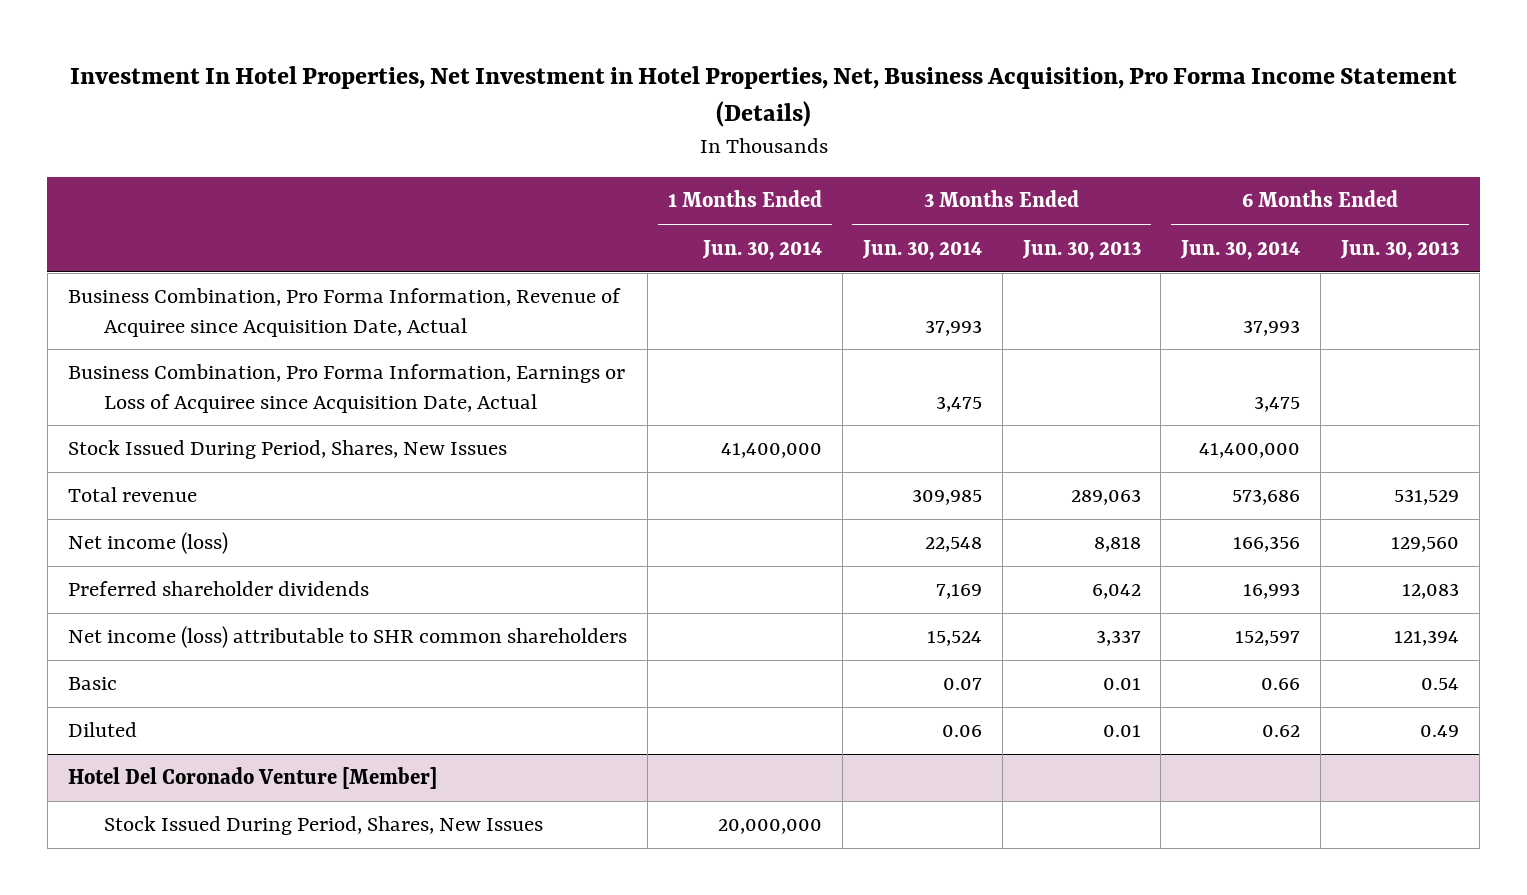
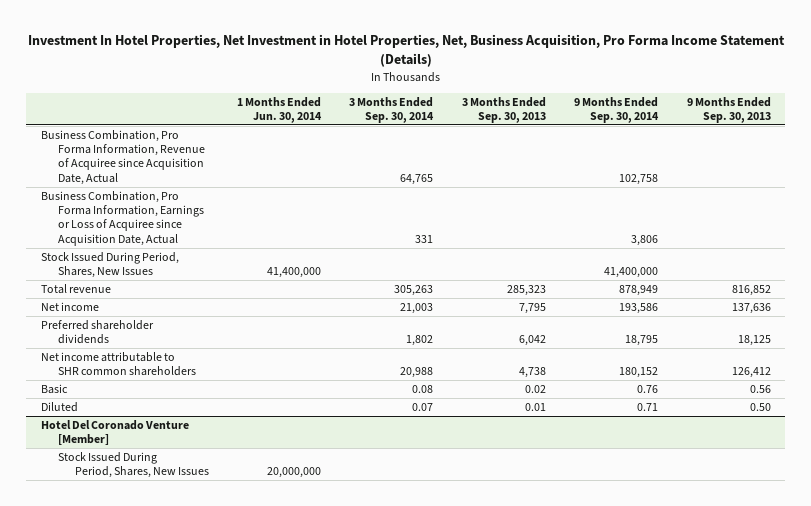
- | 1 Months Ended Jun. 30, 2014 | 3 Months Ended Jun. 30, 2014 | 3 Months Ended Jun. 30, 2013 | 6 Months Ended Jun. 30, 2014 | 6 Months Ended Jun. 30, 2013
+ | 1 Months Ended Jun. 30, 2014 | 3 Months Ended Sep. 30, 2014 | 3 Months Ended Sep. 30, 2013 | 9 Months Ended Sep. 30, 2014 | 9 Months Ended Sep. 30, 2013
- Net income (loss) | | 22,548 | 8,818 | 166,356 | 129,560
+ Net income | | 21,003 | 7,795 | 193,586 | 137,636
- Net income (loss) attributable to SHR common shareholders | | 15,524 | 3,337 | 152,597 | 121,394
+ Net income attributable to SHR common shareholders | | 20,988 | 4,738 | 180,152 | 126,412

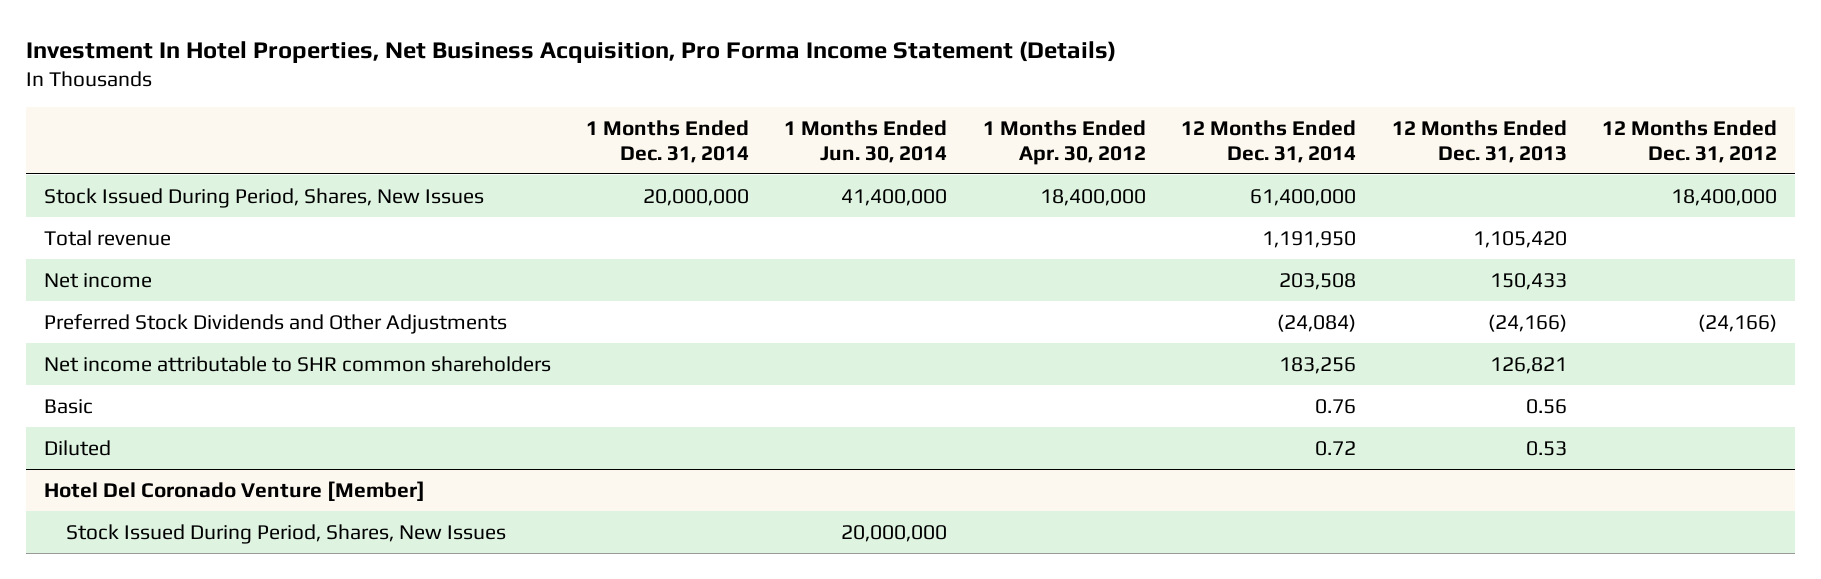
- Investment In Hotel Properties, Net Investment in Hotel Properties, Net, Business Acquisition, Pro Forma Income Statement (Details)
+ Investment In Hotel Properties, Net Business Acquisition, Pro Forma Income Statement (Details)
- | 1 Months Ended Jun. 30, 2014 | 3 Months Ended Sep. 30, 2014 | 3 Months Ended Sep. 30, 2013 | 9 Months Ended Sep. 30, 2014 | 9 Months Ended Sep. 30, 2013
+ | 1 Months Ended Dec. 31, 2014 | 1 Months Ended Jun. 30, 2014 | 1 Months Ended Apr. 30, 2012 | 12 Months Ended Dec. 31, 2014 | 12 Months Ended Dec. 31, 2013 | 12 Months Ended Dec. 31, 2012
- Business Combination, Pro Forma Information, Revenue of Acquiree since Acquisition Date, Actual | | 64,765 | | 102,758 |
- Business Combination, Pro Forma Information, Earnings or Loss of Acquiree since Acquisition Date, Actual | | 331 | | 3,806 |
- Preferred shareholder dividends | | 1,802 | 6,042 | 18,795 | 18,125
+ Preferred Stock Dividends and Other Adjustments | | | | (24,084) | (24,166) | (24,166)

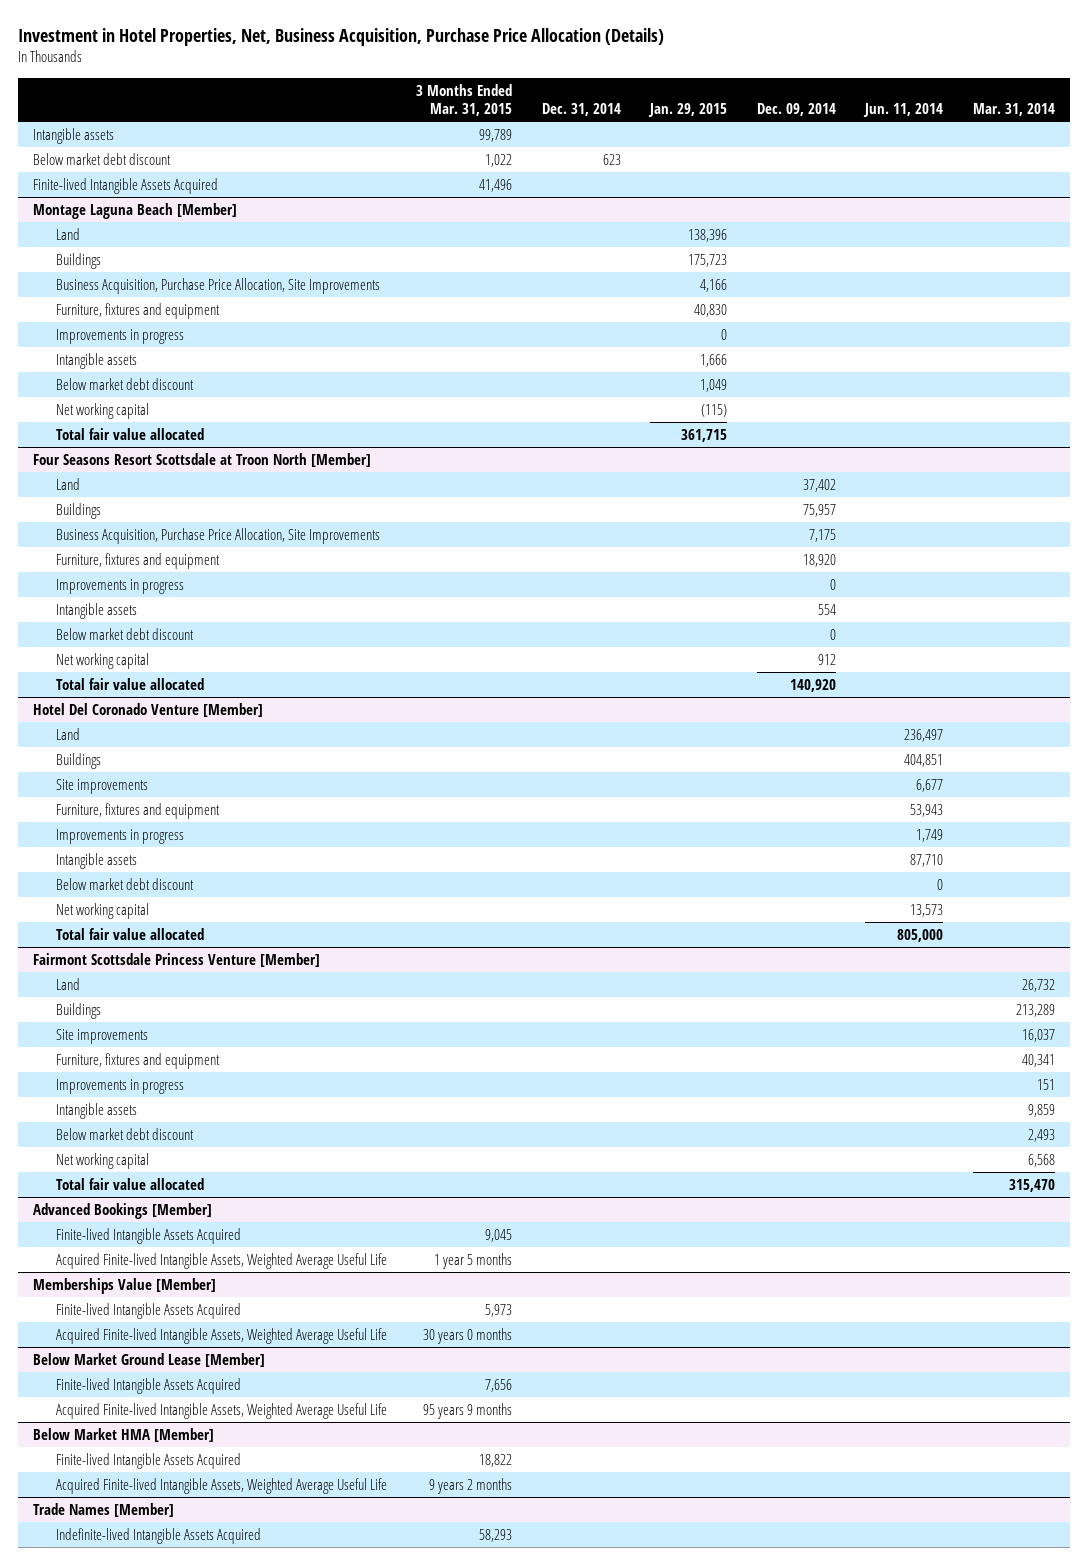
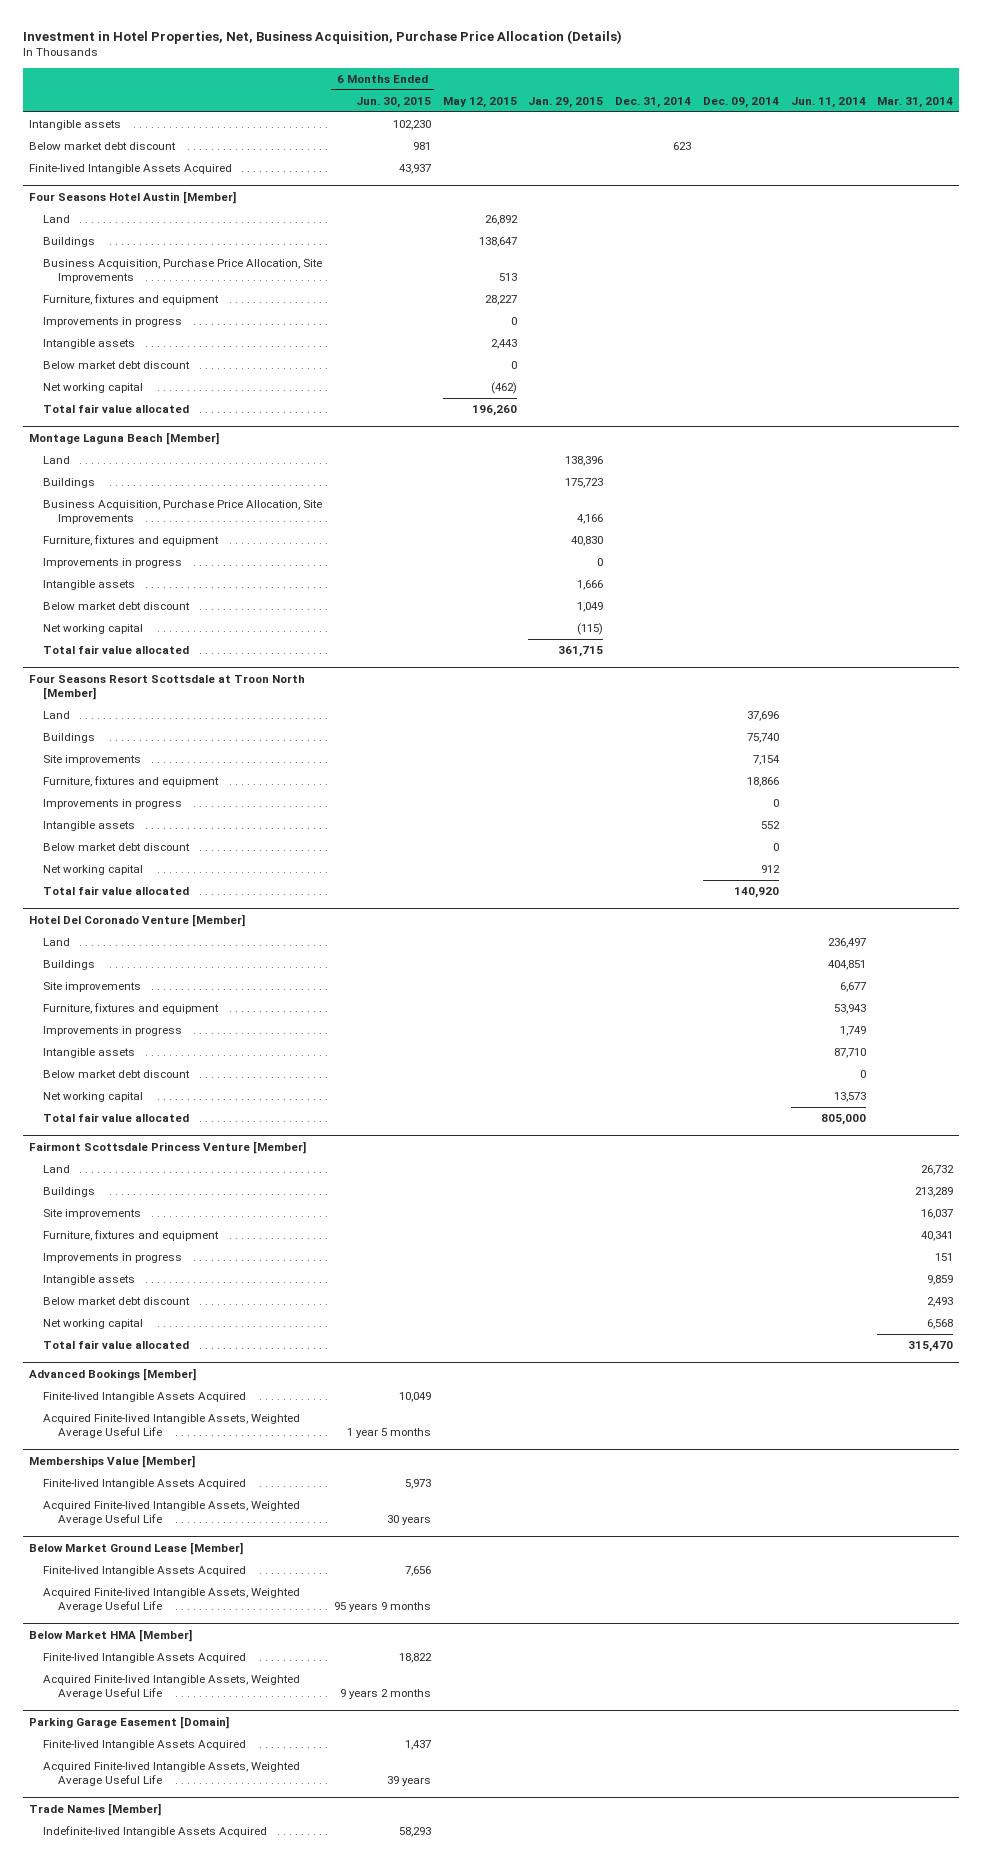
- | 3 Months Ended Mar. 31, 2015 | Dec. 31, 2014 | Jan. 29, 2015 | Dec. 09, 2014 | Jun. 11, 2014 | Mar. 31, 2014
+ | 6 Months Ended Jun. 30, 2015 | May 12, 2015 | Jan. 29, 2015 | Dec. 31, 2014 | Dec. 09, 2014 | Jun. 11, 2014 | Mar. 31, 2014
+ Four Seasons Hotel Austin [Member]
+ Land | | 26,892 | | | | |
+ Buildings | | 138,647 | | | | |
+ Business Acquisition, Purchase Price Allocation, Site Improvements | | 513 | | | | |
+ Furniture, fixtures and equipment | | 28,227 | | | | |
+ Improvements in progress | | 0 | | | | |
+ Intangible assets | | 2,443 | | | | |
+ Below market debt discount | | 0 | | | | |
+ Net working capital | | (462) | | | | |
+ Total fair value allocated | | 196,260 | | | | |
@ Four Seasons Resort Scottsdale at Troon North [Member]
- Land | | | | 37,402 | |
- Buildings | | | | 75,957 | |
- Business Acquisition, Purchase Price Allocation, Site Improvements | | | | 7,175 | |
- Furniture, fixtures and equipment | | | | 18,920 | |
+ Land | | | | | 37,696 | |
+ Buildings | | | | | 75,740 | |
+ Site improvements | | | | | 7,154 | |
+ Furniture, fixtures and equipment | | | | | 18,866 | |
- Intangible assets | | | | 554 | |
+ Intangible assets | | | | | 552 | |
+ Parking Garage Easement [Domain]
+ Finite-lived Intangible Assets Acquired | 1,437 | | | | | |
+ Acquired Finite-lived Intangible Assets, Weighted Average Useful Life | 39 years | | | | | |

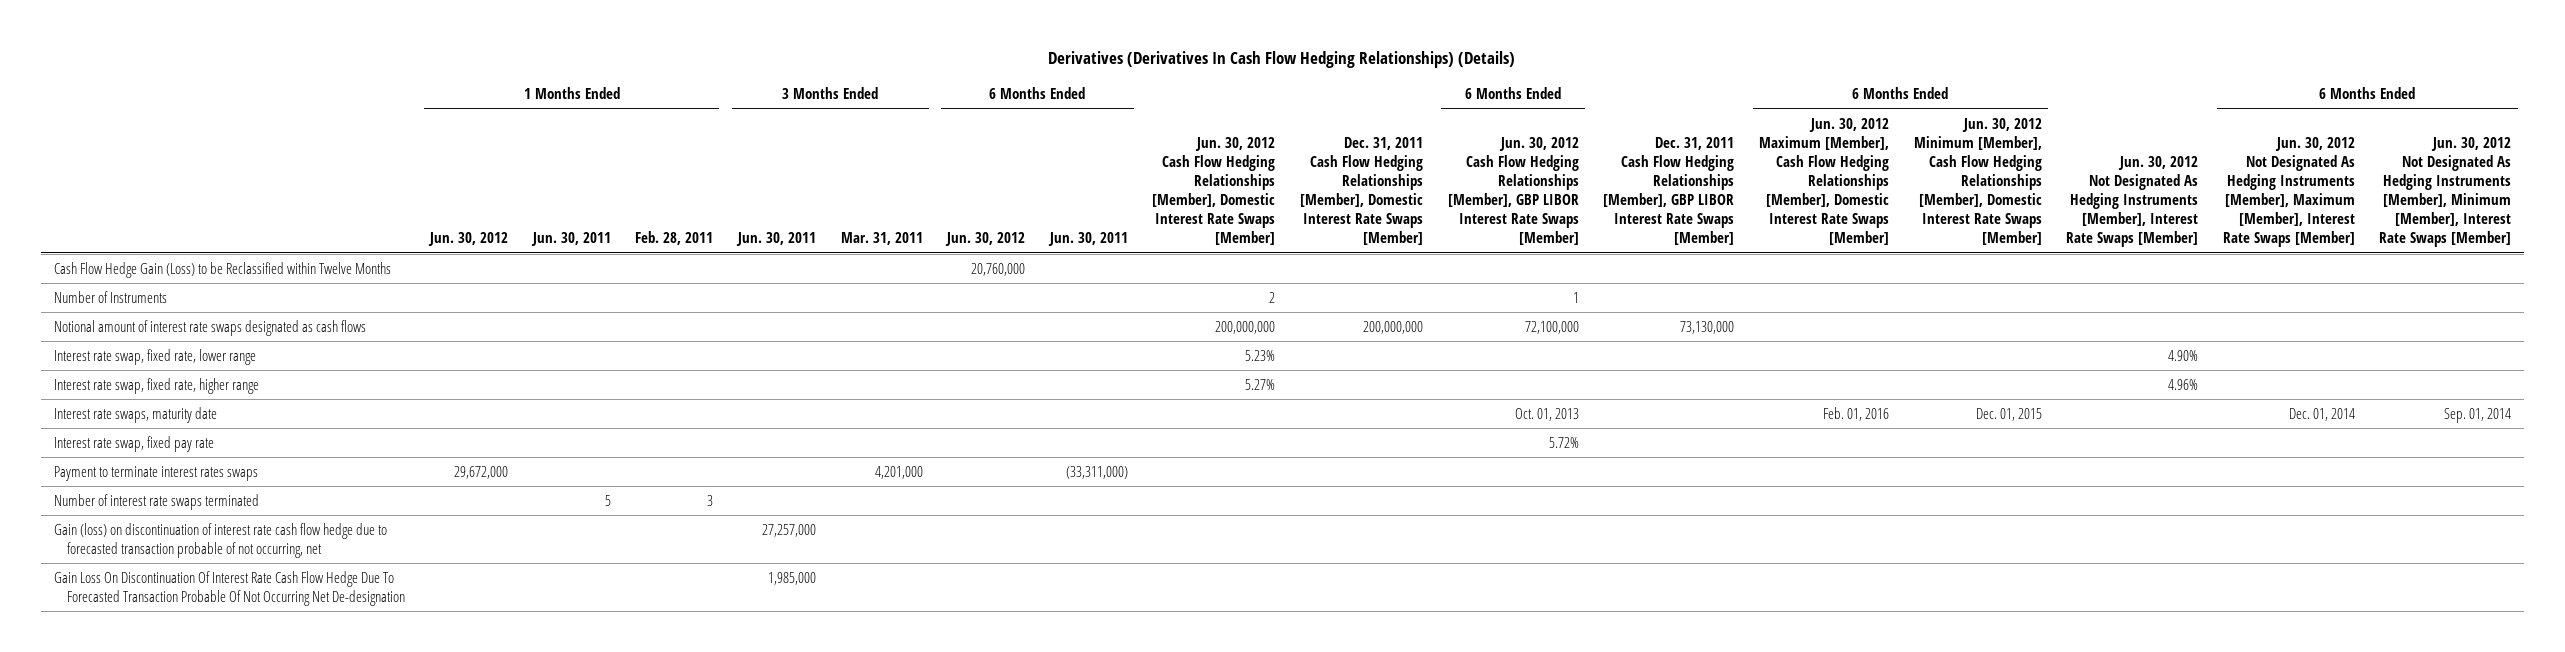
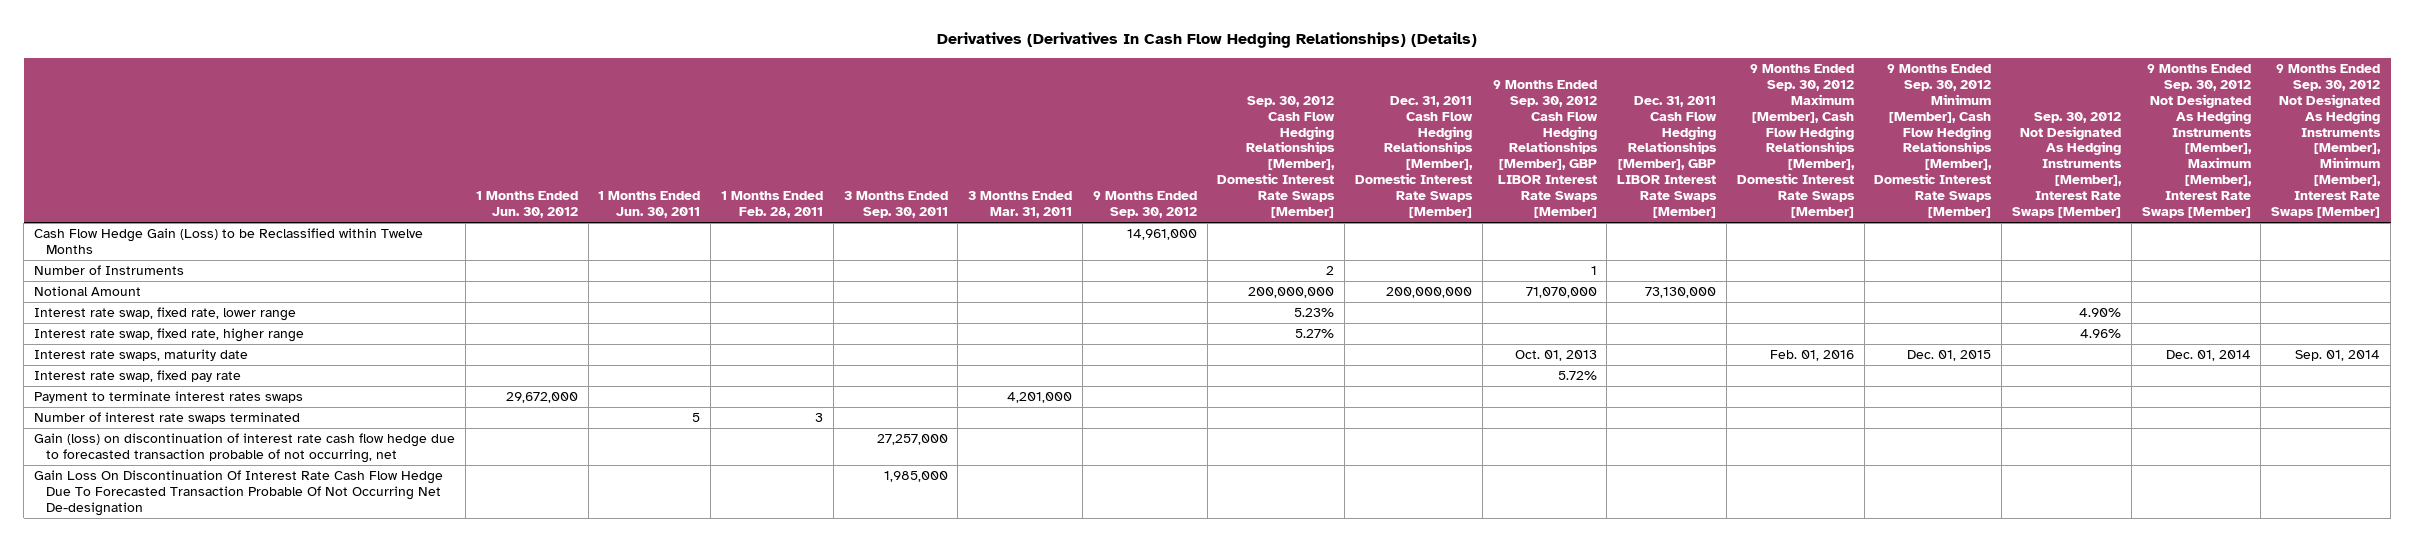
- | 1 Months Ended Jun. 30, 2012 | 1 Months Ended Jun. 30, 2011 | 1 Months Ended Feb. 28, 2011 | 3 Months Ended Jun. 30, 2011 | 3 Months Ended Mar. 31, 2011 | 6 Months Ended Jun. 30, 2012 | 6 Months Ended Jun. 30, 2011 | Jun. 30, 2012 Cash Flow Hedging Relationships [Member], Domestic Interest Rate Swaps [Member] | Dec. 31, 2011 Cash Flow Hedging Relationships [Member], Domestic Interest Rate Swaps [Member] | 6 Months Ended Jun. 30, 2012 Cash Flow Hedging Relationships [Member], GBP LIBOR Interest Rate Swaps [Member] | Dec. 31, 2011 Cash Flow Hedging Relationships [Member], GBP LIBOR Interest Rate Swaps [Member] | 6 Months Ended Jun. 30, 2012 Maximum [Member], Cash Flow Hedging Relationships [Member], Domestic Interest Rate Swaps [Member] | 6 Months Ended Jun. 30, 2012 Minimum [Member], Cash Flow Hedging Relationships [Member], Domestic Interest Rate Swaps [Member] | Jun. 30, 2012 Not Designated As Hedging Instruments [Member], Interest Rate Swaps [Member] | 6 Months Ended Jun. 30, 2012 Not Designated As Hedging Instruments [Member], Maximum [Member], Interest Rate Swaps [Member] | 6 Months Ended Jun. 30, 2012 Not Designated As Hedging Instruments [Member], Minimum [Member], Interest Rate Swaps [Member]
+ | 1 Months Ended Jun. 30, 2012 | 1 Months Ended Jun. 30, 2011 | 1 Months Ended Feb. 28, 2011 | 3 Months Ended Sep. 30, 2011 | 3 Months Ended Mar. 31, 2011 | 9 Months Ended Sep. 30, 2012 | Sep. 30, 2012 Cash Flow Hedging Relationships [Member], Domestic Interest Rate Swaps [Member] | Dec. 31, 2011 Cash Flow Hedging Relationships [Member], Domestic Interest Rate Swaps [Member] | 9 Months Ended Sep. 30, 2012 Cash Flow Hedging Relationships [Member], GBP LIBOR Interest Rate Swaps [Member] | Dec. 31, 2011 Cash Flow Hedging Relationships [Member], GBP LIBOR Interest Rate Swaps [Member] | 9 Months Ended Sep. 30, 2012 Maximum [Member], Cash Flow Hedging Relationships [Member], Domestic Interest Rate Swaps [Member] | 9 Months Ended Sep. 30, 2012 Minimum [Member], Cash Flow Hedging Relationships [Member], Domestic Interest Rate Swaps [Member] | Sep. 30, 2012 Not Designated As Hedging Instruments [Member], Interest Rate Swaps [Member] | 9 Months Ended Sep. 30, 2012 Not Designated As Hedging Instruments [Member], Maximum [Member], Interest Rate Swaps [Member] | 9 Months Ended Sep. 30, 2012 Not Designated As Hedging Instruments [Member], Minimum [Member], Interest Rate Swaps [Member]
- Notional amount of interest rate swaps designated as cash flows | | | | | | | | 200,000,000 | 200,000,000 | 72,100,000 | 73,130,000 | | | | |
+ Notional Amount | | | | | | | 200,000,000 | 200,000,000 | 71,070,000 | 73,130,000 | | | | |

